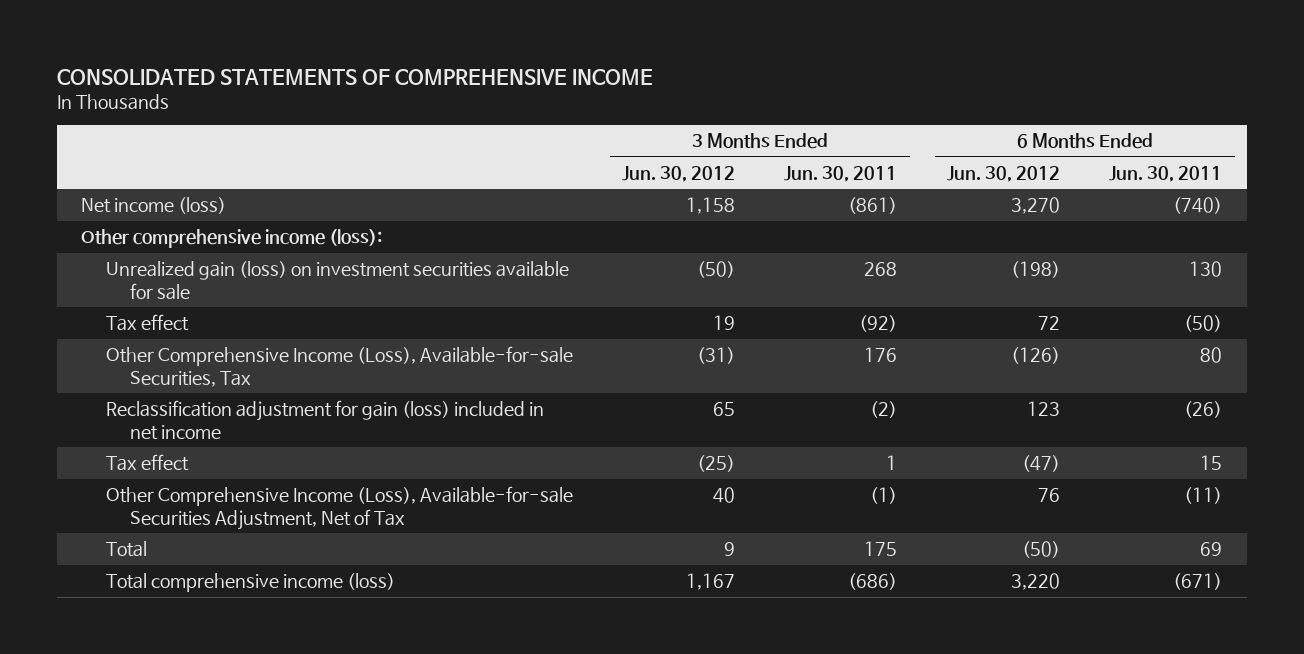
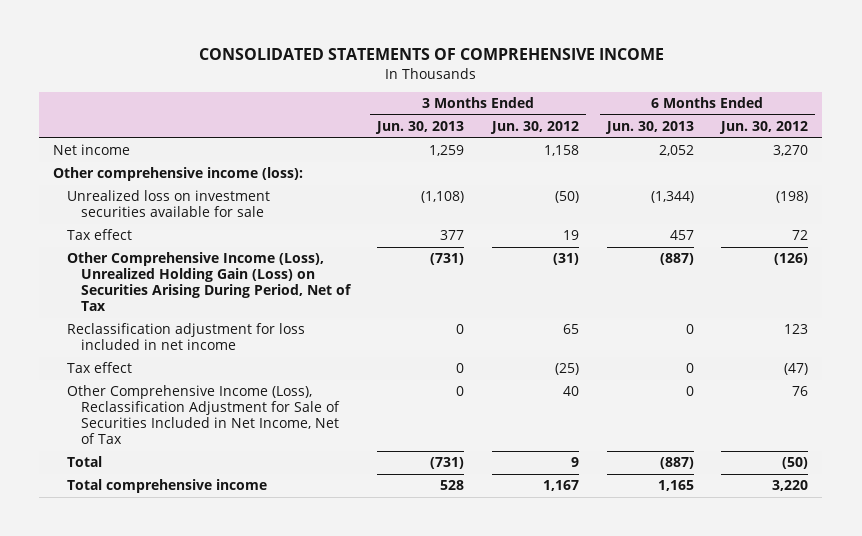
- | 3 Months Ended Jun. 30, 2012 | 3 Months Ended Jun. 30, 2011 | 6 Months Ended Jun. 30, 2012 | 6 Months Ended Jun. 30, 2011
+ | 3 Months Ended Jun. 30, 2013 | 3 Months Ended Jun. 30, 2012 | 6 Months Ended Jun. 30, 2013 | 6 Months Ended Jun. 30, 2012
- Net income (loss) | 1,158 | (861) | 3,270 | (740)
+ Net income | 1,259 | 1,158 | 2,052 | 3,270
- Unrealized gain (loss) on investment securities available for sale | (50) | 268 | (198) | 130
+ Unrealized loss on investment securities available for sale | (1,108) | (50) | (1,344) | (198)
- Other Comprehensive Income (Loss), Available-for-sale Securities, Tax | (31) | 176 | (126) | 80
- Reclassification adjustment for gain (loss) included in net income | 65 | (2) | 123 | (26)
+ Other Comprehensive Income (Loss), Unrealized Holding Gain (Loss) on Securities Arising During Period, Net of Tax | (731) | (31) | (887) | (126)
+ Reclassification adjustment for loss included in net income | 0 | 65 | 0 | 123
- Other Comprehensive Income (Loss), Available-for-sale Securities Adjustment, Net of Tax | 40 | (1) | 76 | (11)
+ Other Comprehensive Income (Loss), Reclassification Adjustment for Sale of Securities Included in Net Income, Net of Tax | 0 | 40 | 0 | 76
- Total comprehensive income (loss) | 1,167 | (686) | 3,220 | (671)
+ Total comprehensive income | 528 | 1,167 | 1,165 | 3,220

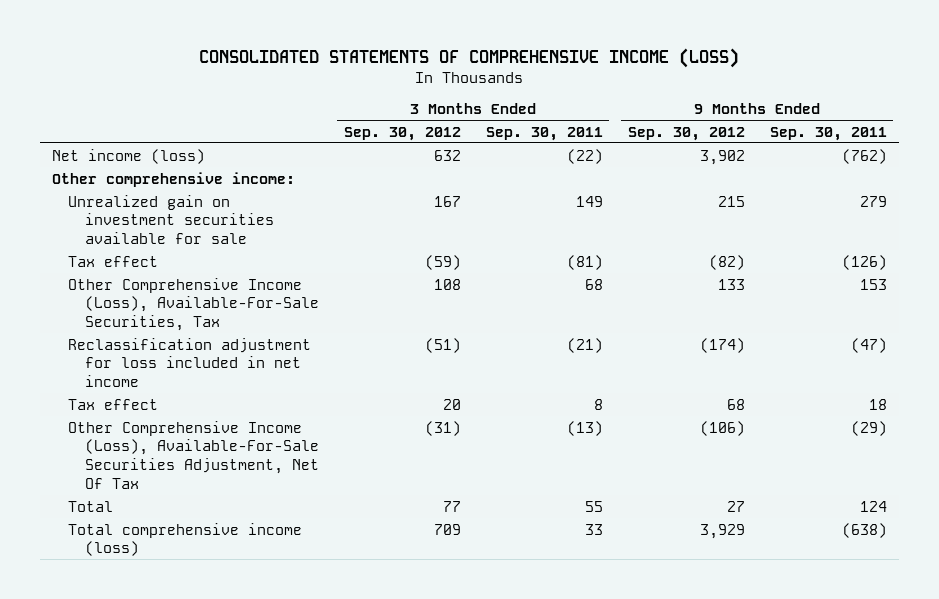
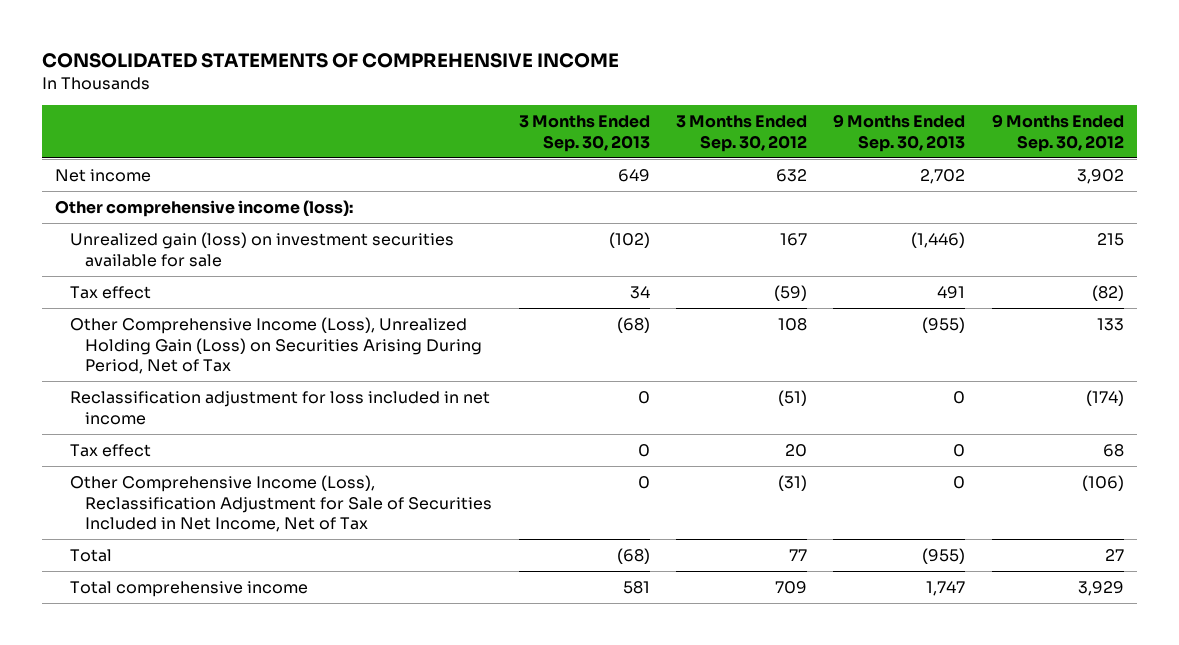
- CONSOLIDATED STATEMENTS OF COMPREHENSIVE INCOME (LOSS)
+ CONSOLIDATED STATEMENTS OF COMPREHENSIVE INCOME
- | 3 Months Ended Sep. 30, 2012 | 3 Months Ended Sep. 30, 2011 | 9 Months Ended Sep. 30, 2012 | 9 Months Ended Sep. 30, 2011
+ | 3 Months Ended Sep. 30, 2013 | 3 Months Ended Sep. 30, 2012 | 9 Months Ended Sep. 30, 2013 | 9 Months Ended Sep. 30, 2012
- Net income (loss) | 632 | (22) | 3,902 | (762)
- Other comprehensive income:
- Unrealized gain on investment securities available for sale | 167 | 149 | 215 | 279
+ Net income | 649 | 632 | 2,702 | 3,902
+ Other comprehensive income (loss):
+ Unrealized gain (loss) on investment securities available for sale | (102) | 167 | (1,446) | 215
- Other Comprehensive Income (Loss), Available-For-Sale Securities, Tax | 108 | 68 | 133 | 153
+ Other Comprehensive Income (Loss), Unrealized Holding Gain (Loss) on Securities Arising During Period, Net of Tax | (68) | 108 | (955) | 133
- Other Comprehensive Income (Loss), Available-For-Sale Securities Adjustment, Net Of Tax | (31) | (13) | (106) | (29)
+ Other Comprehensive Income (Loss), Reclassification Adjustment for Sale of Securities Included in Net Income, Net of Tax | 0 | (31) | 0 | (106)
- Total comprehensive income (loss) | 709 | 33 | 3,929 | (638)
+ Total comprehensive income | 581 | 709 | 1,747 | 3,929

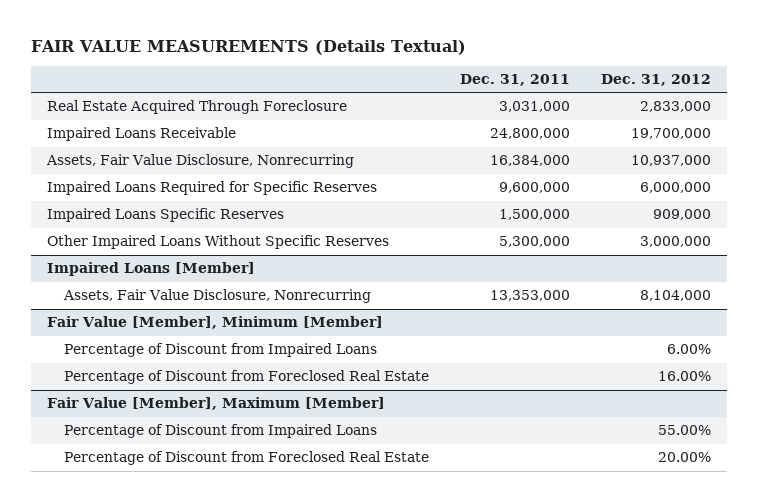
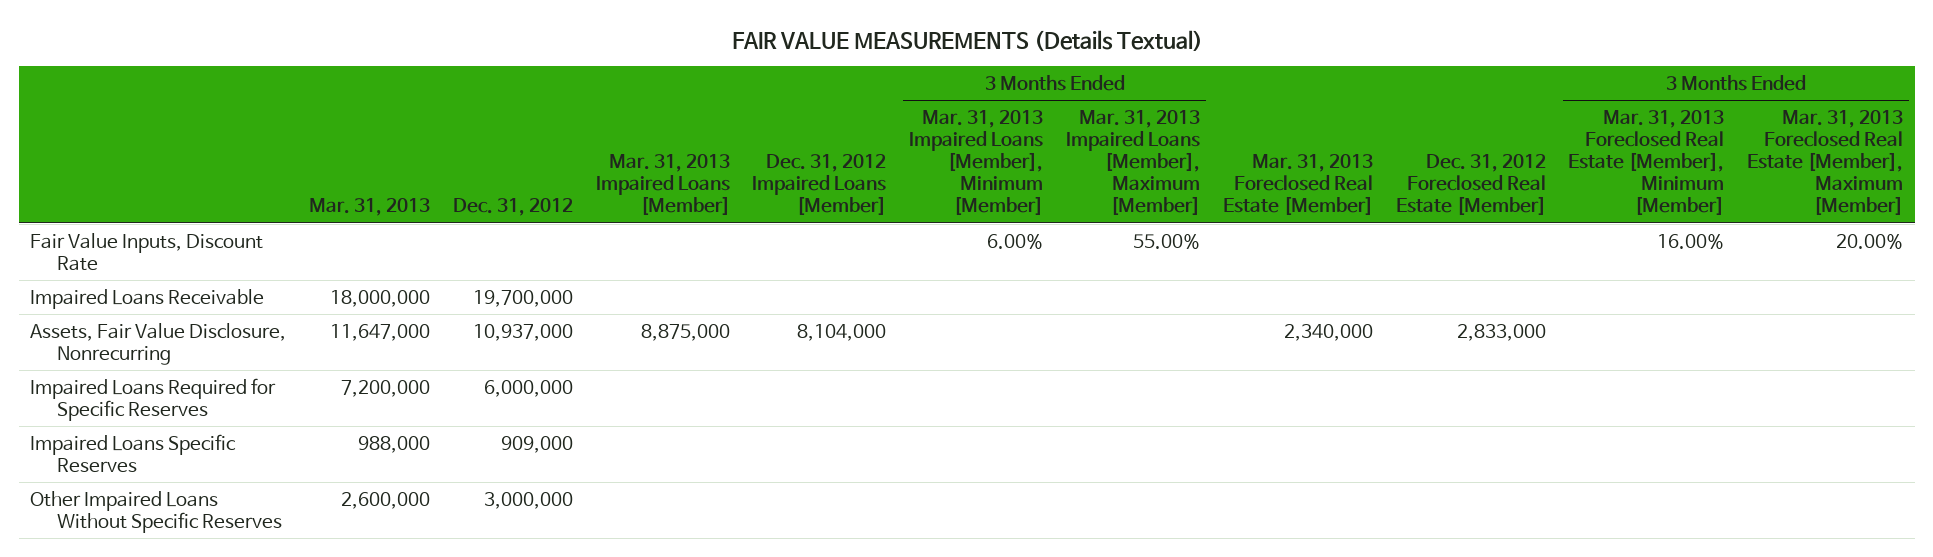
- | Dec. 31, 2011 | Dec. 31, 2012
+ | Mar. 31, 2013 | Dec. 31, 2012 | Mar. 31, 2013 Impaired Loans [Member] | Dec. 31, 2012 Impaired Loans [Member] | 3 Months Ended Mar. 31, 2013 Impaired Loans [Member], Minimum [Member] | 3 Months Ended Mar. 31, 2013 Impaired Loans [Member], Maximum [Member] | Mar. 31, 2013 Foreclosed Real Estate [Member] | Dec. 31, 2012 Foreclosed Real Estate [Member] | 3 Months Ended Mar. 31, 2013 Foreclosed Real Estate [Member], Minimum [Member] | 3 Months Ended Mar. 31, 2013 Foreclosed Real Estate [Member], Maximum [Member]
- Real Estate Acquired Through Foreclosure | 3,031,000 | 2,833,000
+ Fair Value Inputs, Discount Rate | | | | | 6.00% | 55.00% | | | 16.00% | 20.00%
- Impaired Loans [Member]
- Assets, Fair Value Disclosure, Nonrecurring | 13,353,000 | 8,104,000
- Fair Value [Member], Minimum [Member]
- Percentage of Discount from Impaired Loans | | 6.00%
- Percentage of Discount from Foreclosed Real Estate | | 16.00%
- Fair Value [Member], Maximum [Member]
- Percentage of Discount from Impaired Loans | | 55.00%
- Percentage of Discount from Foreclosed Real Estate | | 20.00%

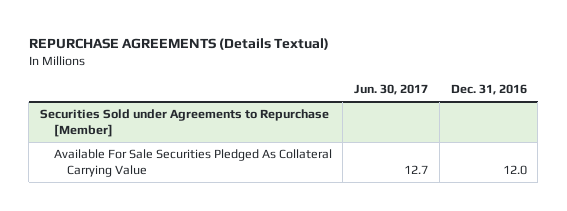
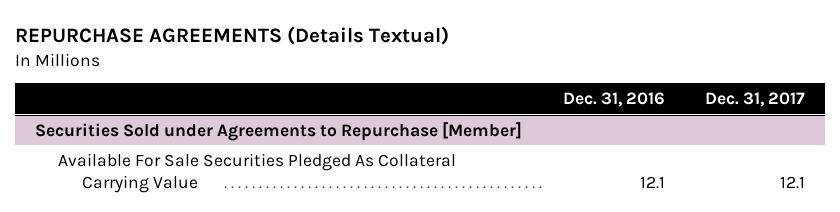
- | Jun. 30, 2017 | Dec. 31, 2016
+ | Dec. 31, 2016 | Dec. 31, 2017
@ Securities Sold under Agreements to Repurchase [Member]
- Available For Sale Securities Pledged As Collateral Carrying Value | 12.7 | 12.0
+ Available For Sale Securities Pledged As Collateral Carrying Value | 12.1 | 12.1

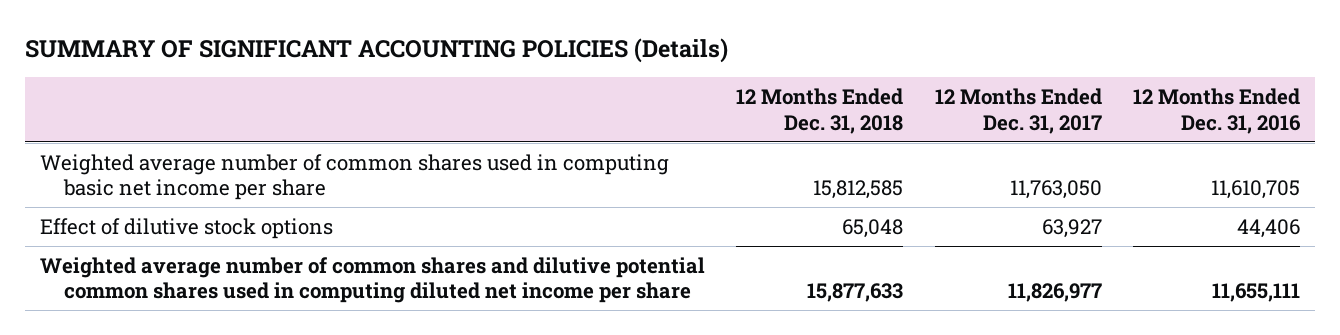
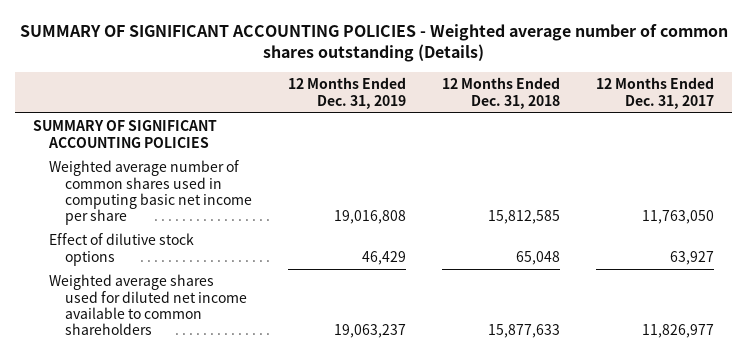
- SUMMARY OF SIGNIFICANT ACCOUNTING POLICIES (Details)
+ SUMMARY OF SIGNIFICANT ACCOUNTING POLICIES - Weighted average number of common shares outstanding (Details)
- | 12 Months Ended Dec. 31, 2018 | 12 Months Ended Dec. 31, 2017 | 12 Months Ended Dec. 31, 2016
+ | 12 Months Ended Dec. 31, 2019 | 12 Months Ended Dec. 31, 2018 | 12 Months Ended Dec. 31, 2017
+ SUMMARY OF SIGNIFICANT ACCOUNTING POLICIES
- Weighted average number of common shares and dilutive potential common shares used in computing diluted net income per share | 15,877,633 | 11,826,977 | 11,655,111
+ Weighted average shares used for diluted net income available to common shareholders | 19,063,237 | 15,877,633 | 11,826,977

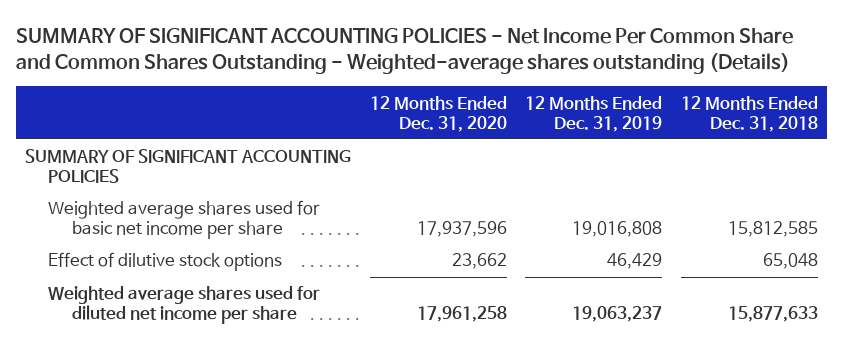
- SUMMARY OF SIGNIFICANT ACCOUNTING POLICIES - Weighted average number of common shares outstanding (Details)
+ SUMMARY OF SIGNIFICANT ACCOUNTING POLICIES - Net Income Per Common Share and Common Shares Outstanding - Weighted-average shares outstanding (Details)
- | 12 Months Ended Dec. 31, 2019 | 12 Months Ended Dec. 31, 2018 | 12 Months Ended Dec. 31, 2017
+ | 12 Months Ended Dec. 31, 2020 | 12 Months Ended Dec. 31, 2019 | 12 Months Ended Dec. 31, 2018
- Weighted average number of common shares used in computing basic net income per share | 19,016,808 | 15,812,585 | 11,763,050
+ Weighted average shares used for basic net income per share | 17,937,596 | 19,016,808 | 15,812,585
- Weighted average shares used for diluted net income available to common shareholders | 19,063,237 | 15,877,633 | 11,826,977
+ Weighted average shares used for diluted net income per share | 17,961,258 | 19,063,237 | 15,877,633

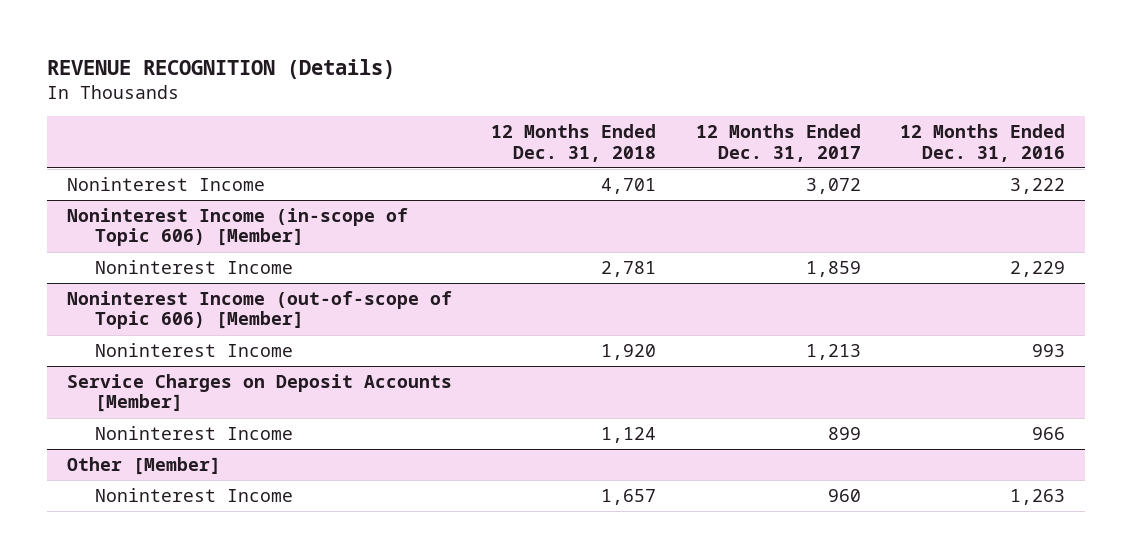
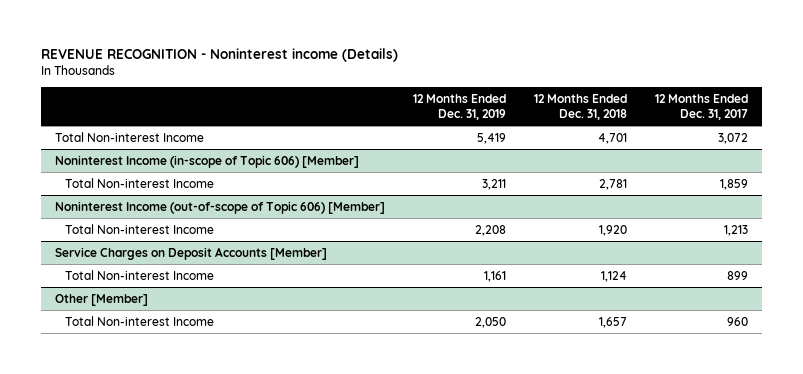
- REVENUE RECOGNITION (Details)
+ REVENUE RECOGNITION - Noninterest income (Details)
- | 12 Months Ended Dec. 31, 2018 | 12 Months Ended Dec. 31, 2017 | 12 Months Ended Dec. 31, 2016
+ | 12 Months Ended Dec. 31, 2019 | 12 Months Ended Dec. 31, 2018 | 12 Months Ended Dec. 31, 2017
- Noninterest Income | 4,701 | 3,072 | 3,222
+ Total Non-interest Income | 5,419 | 4,701 | 3,072
@ Noninterest Income (in-scope of Topic 606) [Member]
- Noninterest Income | 2,781 | 1,859 | 2,229
+ Total Non-interest Income | 3,211 | 2,781 | 1,859
@ Noninterest Income (out-of-scope of Topic 606) [Member]
- Noninterest Income | 1,920 | 1,213 | 993
+ Total Non-interest Income | 2,208 | 1,920 | 1,213
@ Service Charges on Deposit Accounts [Member]
- Noninterest Income | 1,124 | 899 | 966
+ Total Non-interest Income | 1,161 | 1,124 | 899
@ Other [Member]
- Noninterest Income | 1,657 | 960 | 1,263
+ Total Non-interest Income | 2,050 | 1,657 | 960

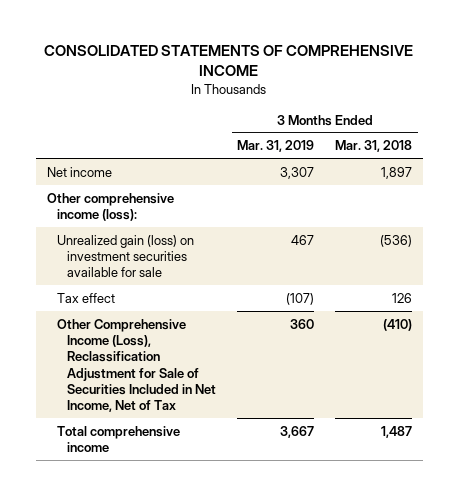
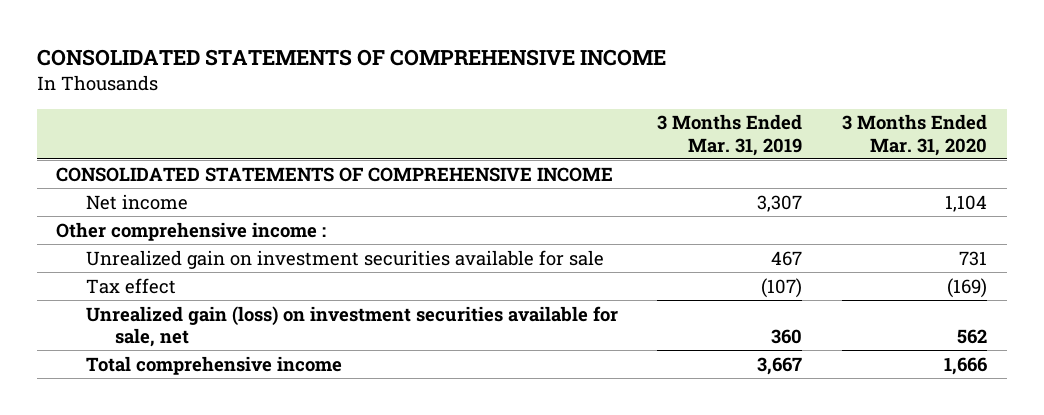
- | 3 Months Ended Mar. 31, 2019 | 3 Months Ended Mar. 31, 2018
+ | 3 Months Ended Mar. 31, 2019 | 3 Months Ended Mar. 31, 2020
+ CONSOLIDATED STATEMENTS OF COMPREHENSIVE INCOME
- Other comprehensive income (loss):
- Unrealized gain (loss) on investment securities available for sale | 467 | (536)
+ Other comprehensive income :
+ Unrealized gain on investment securities available for sale | 467 | 731
- Other Comprehensive Income (Loss), Reclassification Adjustment for Sale of Securities Included in Net Income, Net of Tax | 360 | (410)
+ Unrealized gain (loss) on investment securities available for sale, net | 360 | 562

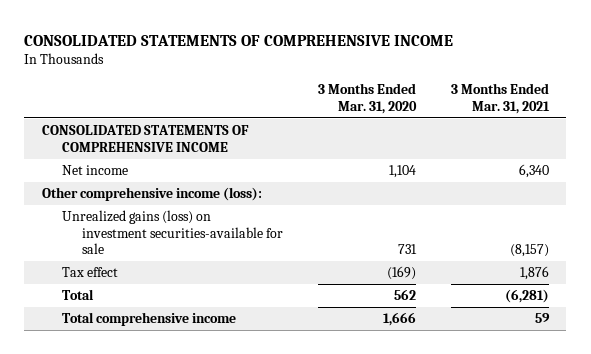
- | 3 Months Ended Mar. 31, 2019 | 3 Months Ended Mar. 31, 2020
+ | 3 Months Ended Mar. 31, 2020 | 3 Months Ended Mar. 31, 2021
- Other comprehensive income :
- Unrealized gain on investment securities available for sale | 467 | 731
+ Other comprehensive income (loss):
+ Unrealized gains (loss) on investment securities-available for sale | 731 | (8,157)
- Unrealized gain (loss) on investment securities available for sale, net | 360 | 562
+ Total | 562 | (6,281)

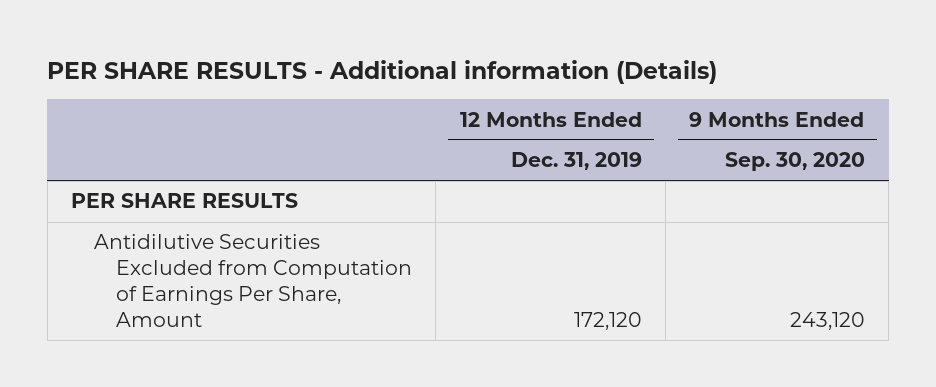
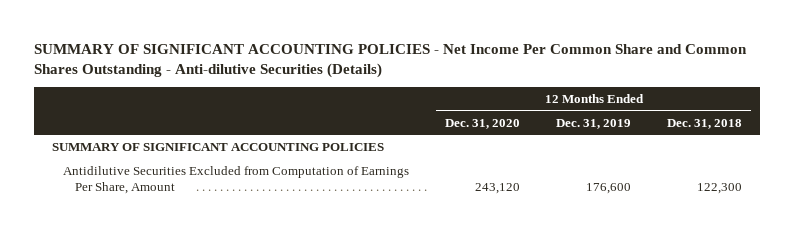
- PER SHARE RESULTS - Additional information (Details)
+ SUMMARY OF SIGNIFICANT ACCOUNTING POLICIES - Net Income Per Common Share and Common Shares Outstanding - Anti-dilutive Securities (Details)
- | 12 Months Ended Dec. 31, 2019 | 9 Months Ended Sep. 30, 2020
+ | 12 Months Ended Dec. 31, 2020 | 12 Months Ended Dec. 31, 2019 | 12 Months Ended Dec. 31, 2018
- PER SHARE RESULTS
- Antidilutive Securities Excluded from Computation of Earnings Per Share, Amount | 172,120 | 243,120
+ SUMMARY OF SIGNIFICANT ACCOUNTING POLICIES
+ Antidilutive Securities Excluded from Computation of Earnings Per Share, Amount | 243,120 | 176,600 | 122,300

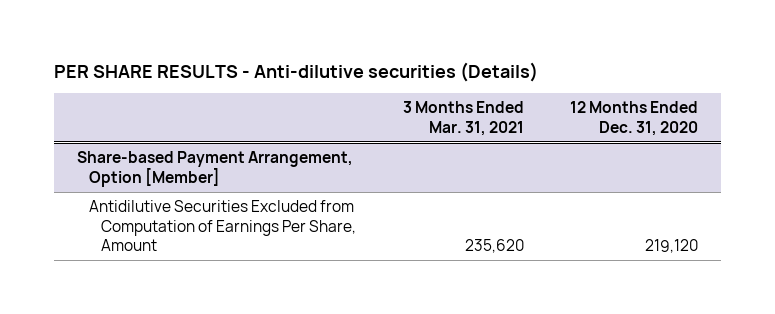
- SUMMARY OF SIGNIFICANT ACCOUNTING POLICIES - Net Income Per Common Share and Common Shares Outstanding - Anti-dilutive Securities (Details)
+ PER SHARE RESULTS - Anti-dilutive securities (Details)
- | 12 Months Ended Dec. 31, 2020 | 12 Months Ended Dec. 31, 2019 | 12 Months Ended Dec. 31, 2018
+ | 3 Months Ended Mar. 31, 2021 | 12 Months Ended Dec. 31, 2020
- SUMMARY OF SIGNIFICANT ACCOUNTING POLICIES
- Antidilutive Securities Excluded from Computation of Earnings Per Share, Amount | 243,120 | 176,600 | 122,300
+ Share-based Payment Arrangement, Option [Member]
+ Antidilutive Securities Excluded from Computation of Earnings Per Share, Amount | 235,620 | 219,120

